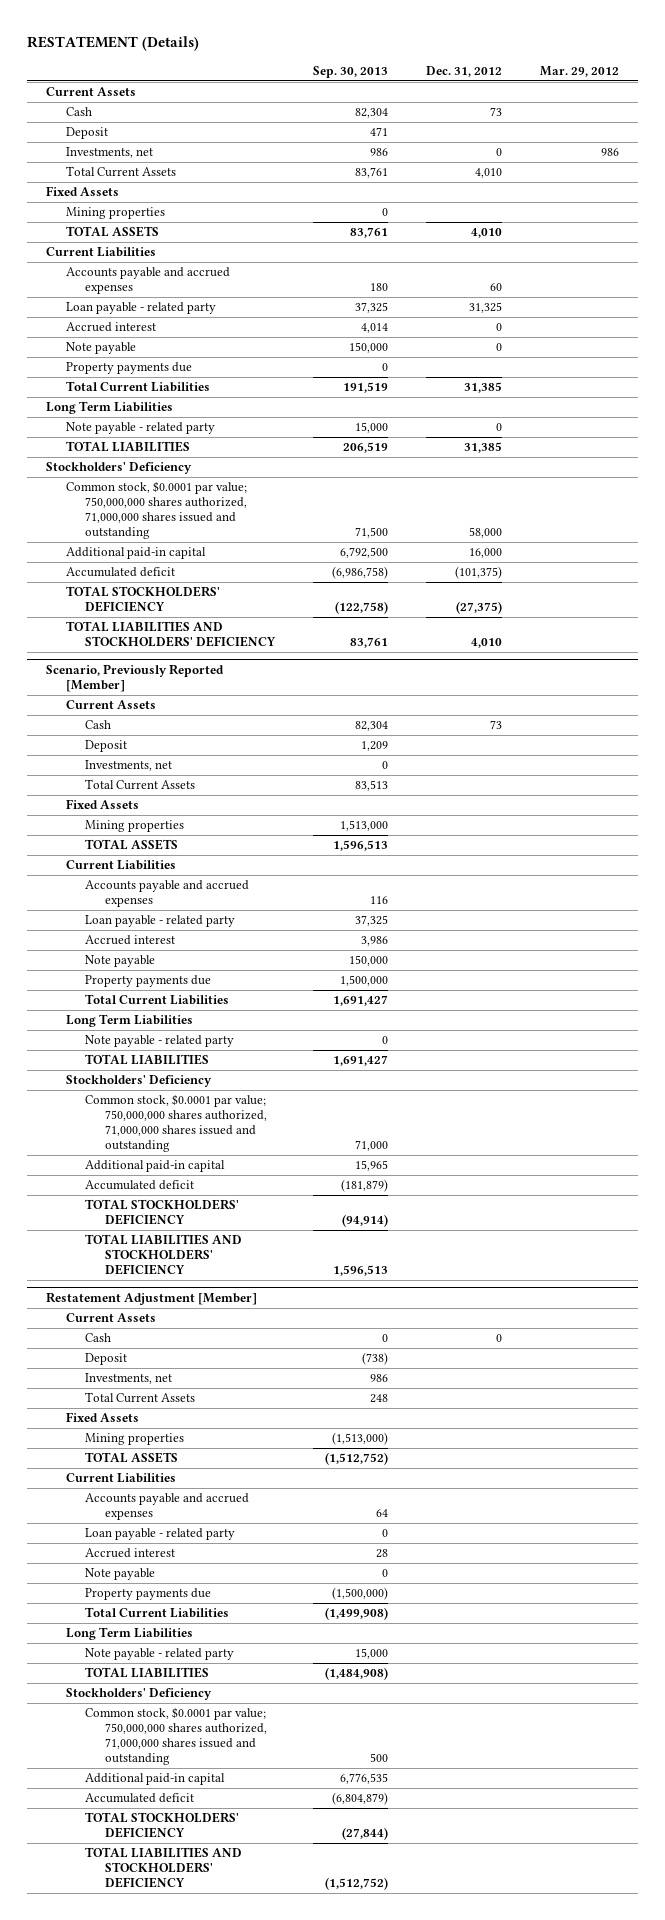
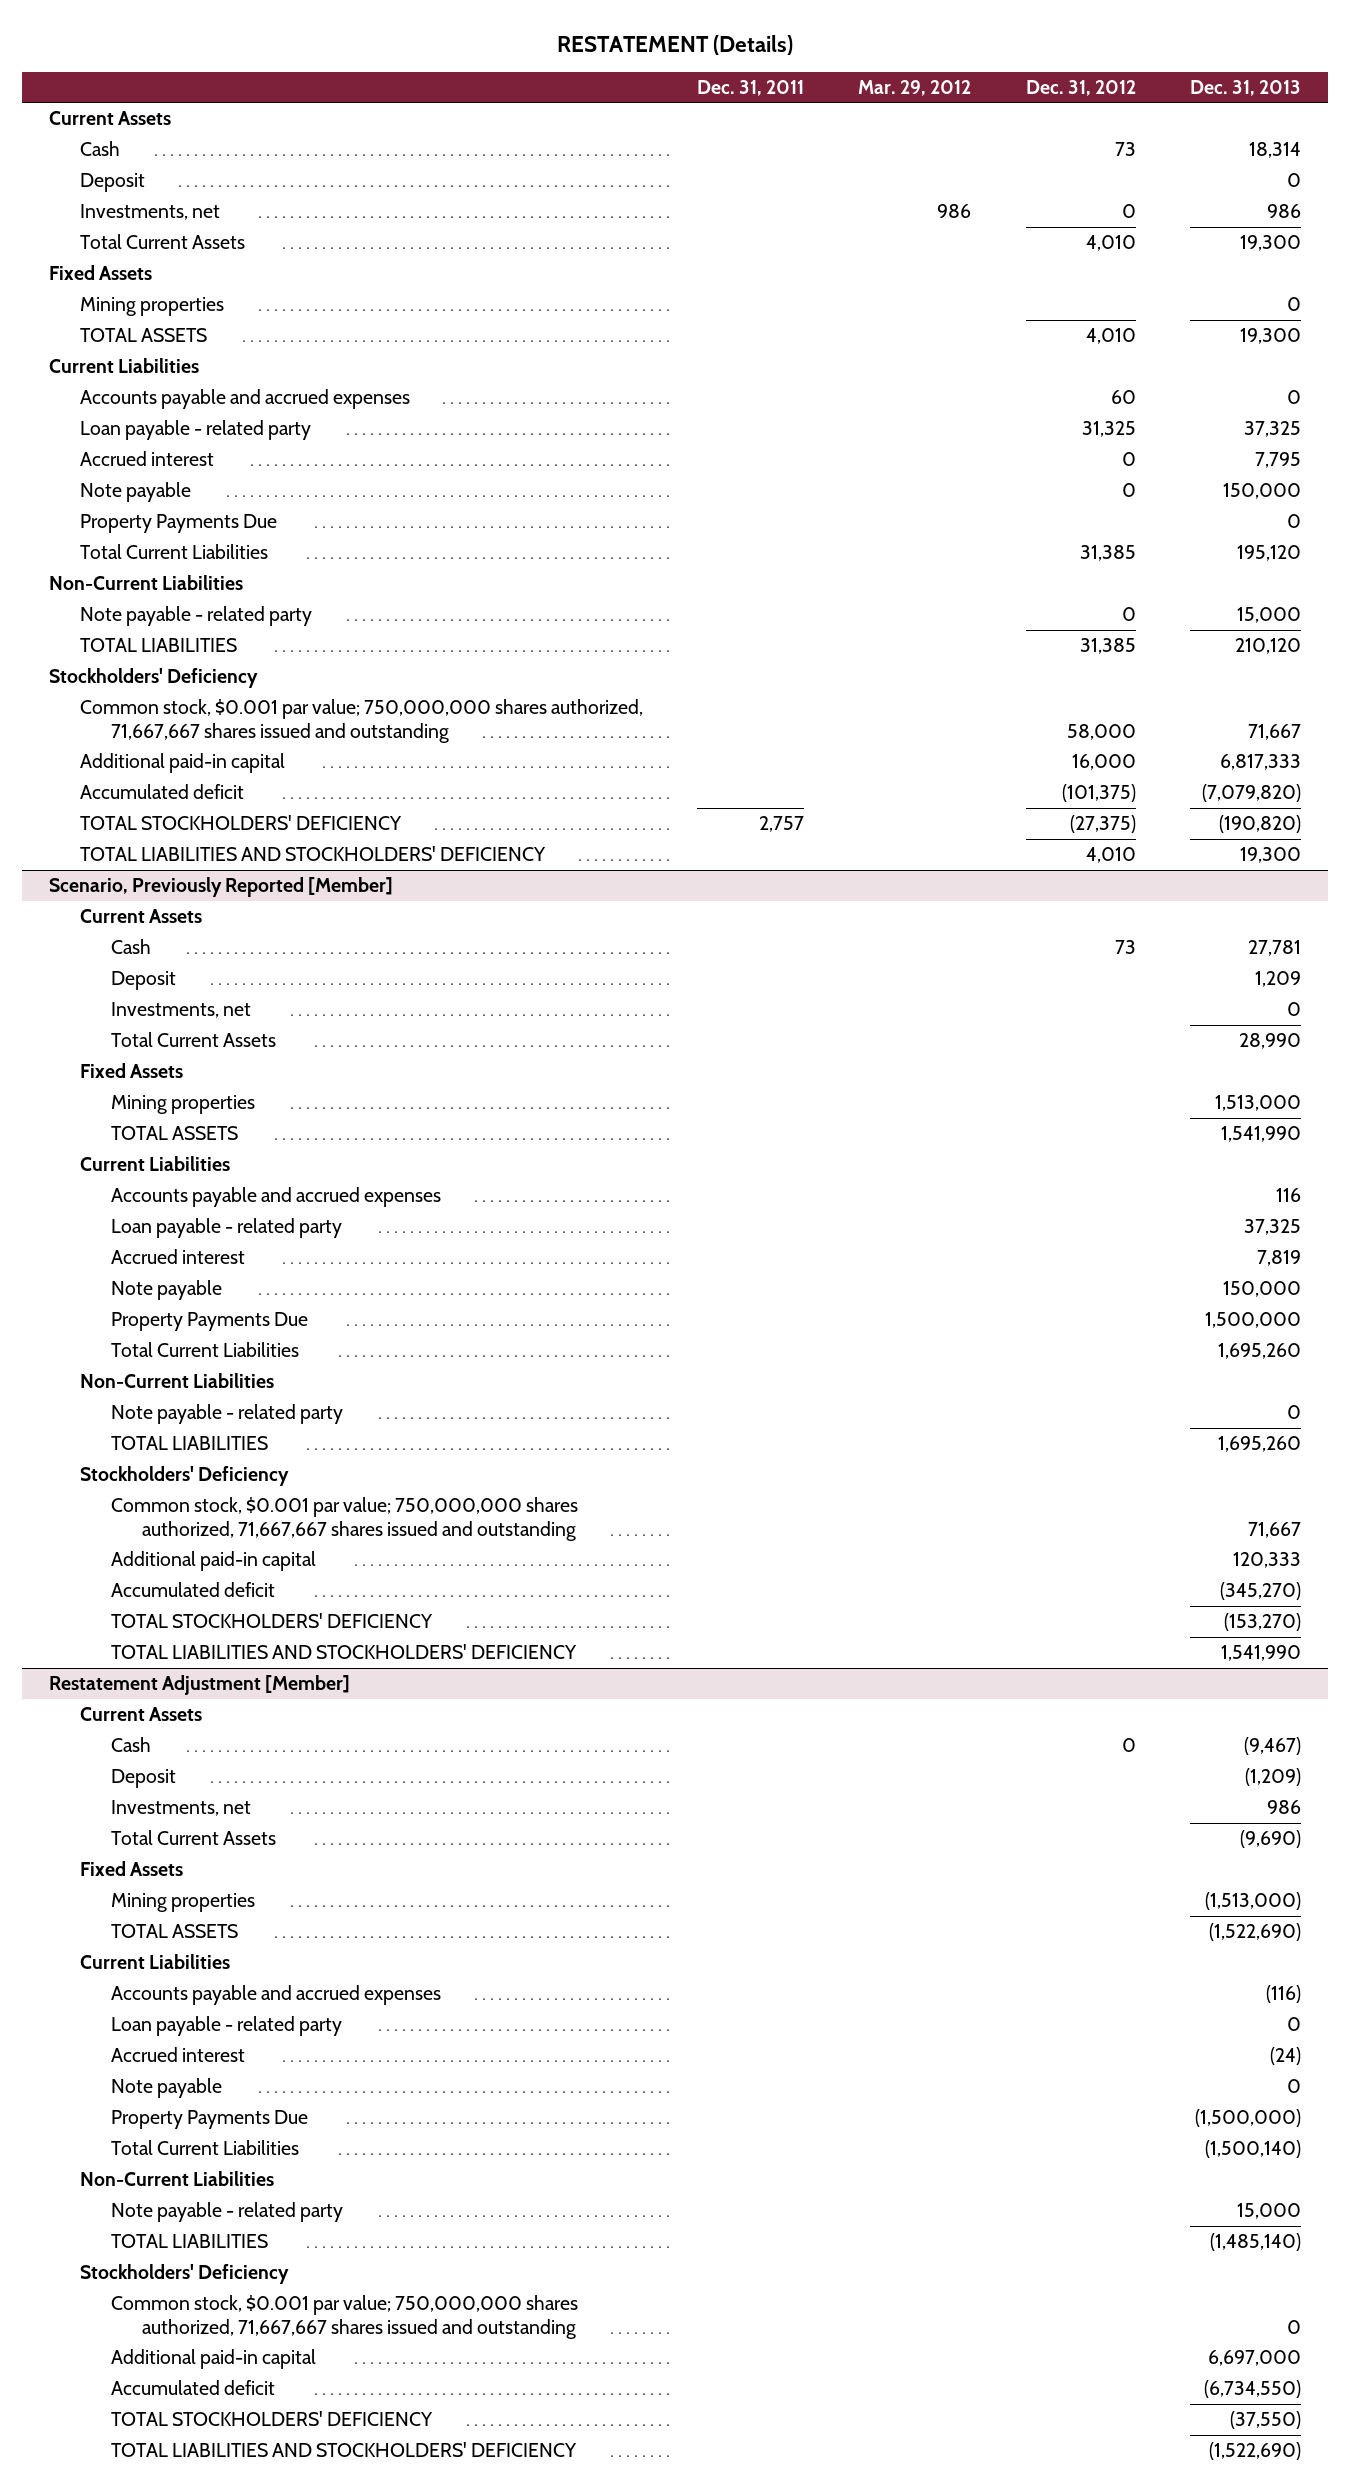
- | Sep. 30, 2013 | Dec. 31, 2012 | Mar. 29, 2012
+ | Dec. 31, 2011 | Mar. 29, 2012 | Dec. 31, 2012 | Dec. 31, 2013
- Property payments due | 0 | |
+ Property Payments Due | | | | 0
- Long Term Liabilities
+ Non-Current Liabilities
- Common stock, $0.0001 par value; 750,000,000 shares authorized, 71,000,000 shares issued and outstanding | 71,500 | 58,000 |
+ Common stock, $0.001 par value; 750,000,000 shares authorized, 71,667,667 shares issued and outstanding | | | 58,000 | 71,667
@ Scenario, Previously Reported [Member]
- Property payments due | 1,500,000 | |
+ Property Payments Due | | | | 1,500,000
- Long Term Liabilities
+ Non-Current Liabilities
- Common stock, $0.0001 par value; 750,000,000 shares authorized, 71,000,000 shares issued and outstanding | 71,000 | |
+ Common stock, $0.001 par value; 750,000,000 shares authorized, 71,667,667 shares issued and outstanding | | | | 71,667
@ Restatement Adjustment [Member]
- Property payments due | (1,500,000) | |
+ Property Payments Due | | | | (1,500,000)
- Long Term Liabilities
+ Non-Current Liabilities
- Common stock, $0.0001 par value; 750,000,000 shares authorized, 71,000,000 shares issued and outstanding | 500 | |
+ Common stock, $0.001 par value; 750,000,000 shares authorized, 71,667,667 shares issued and outstanding | | | | 0

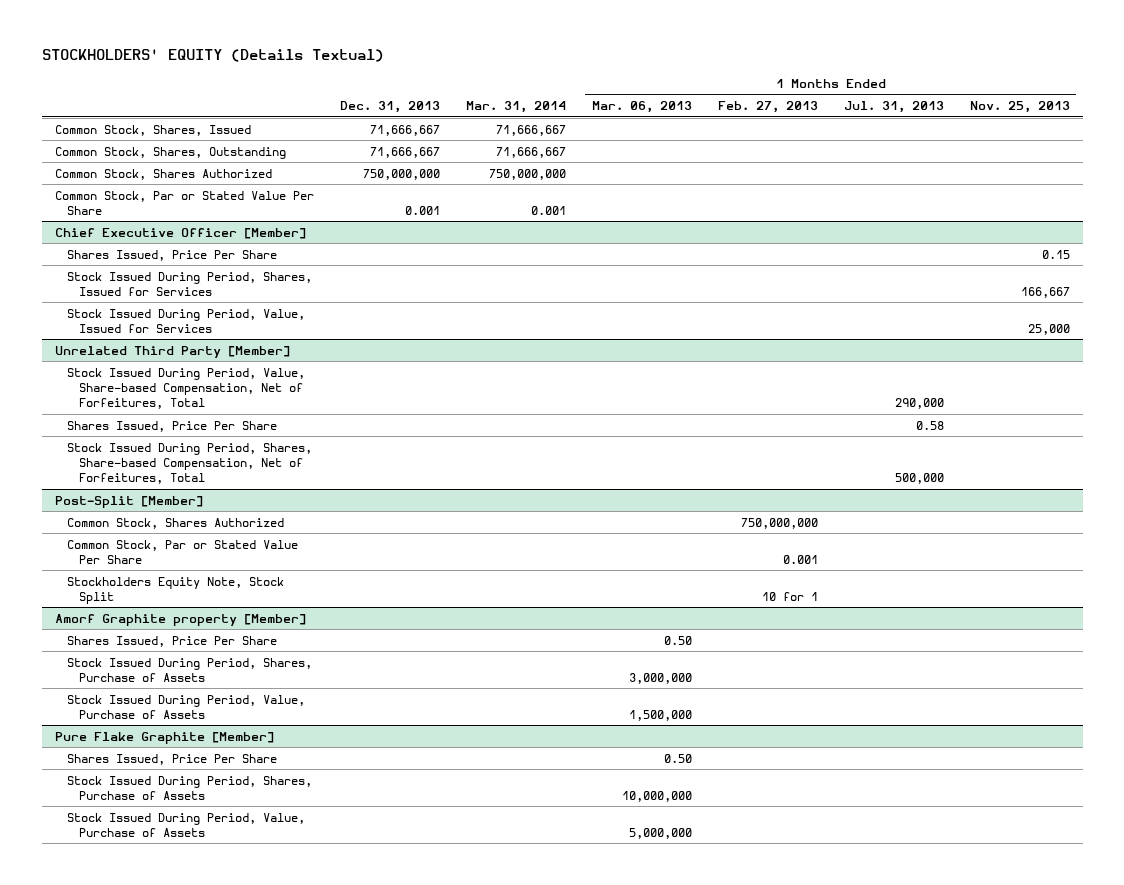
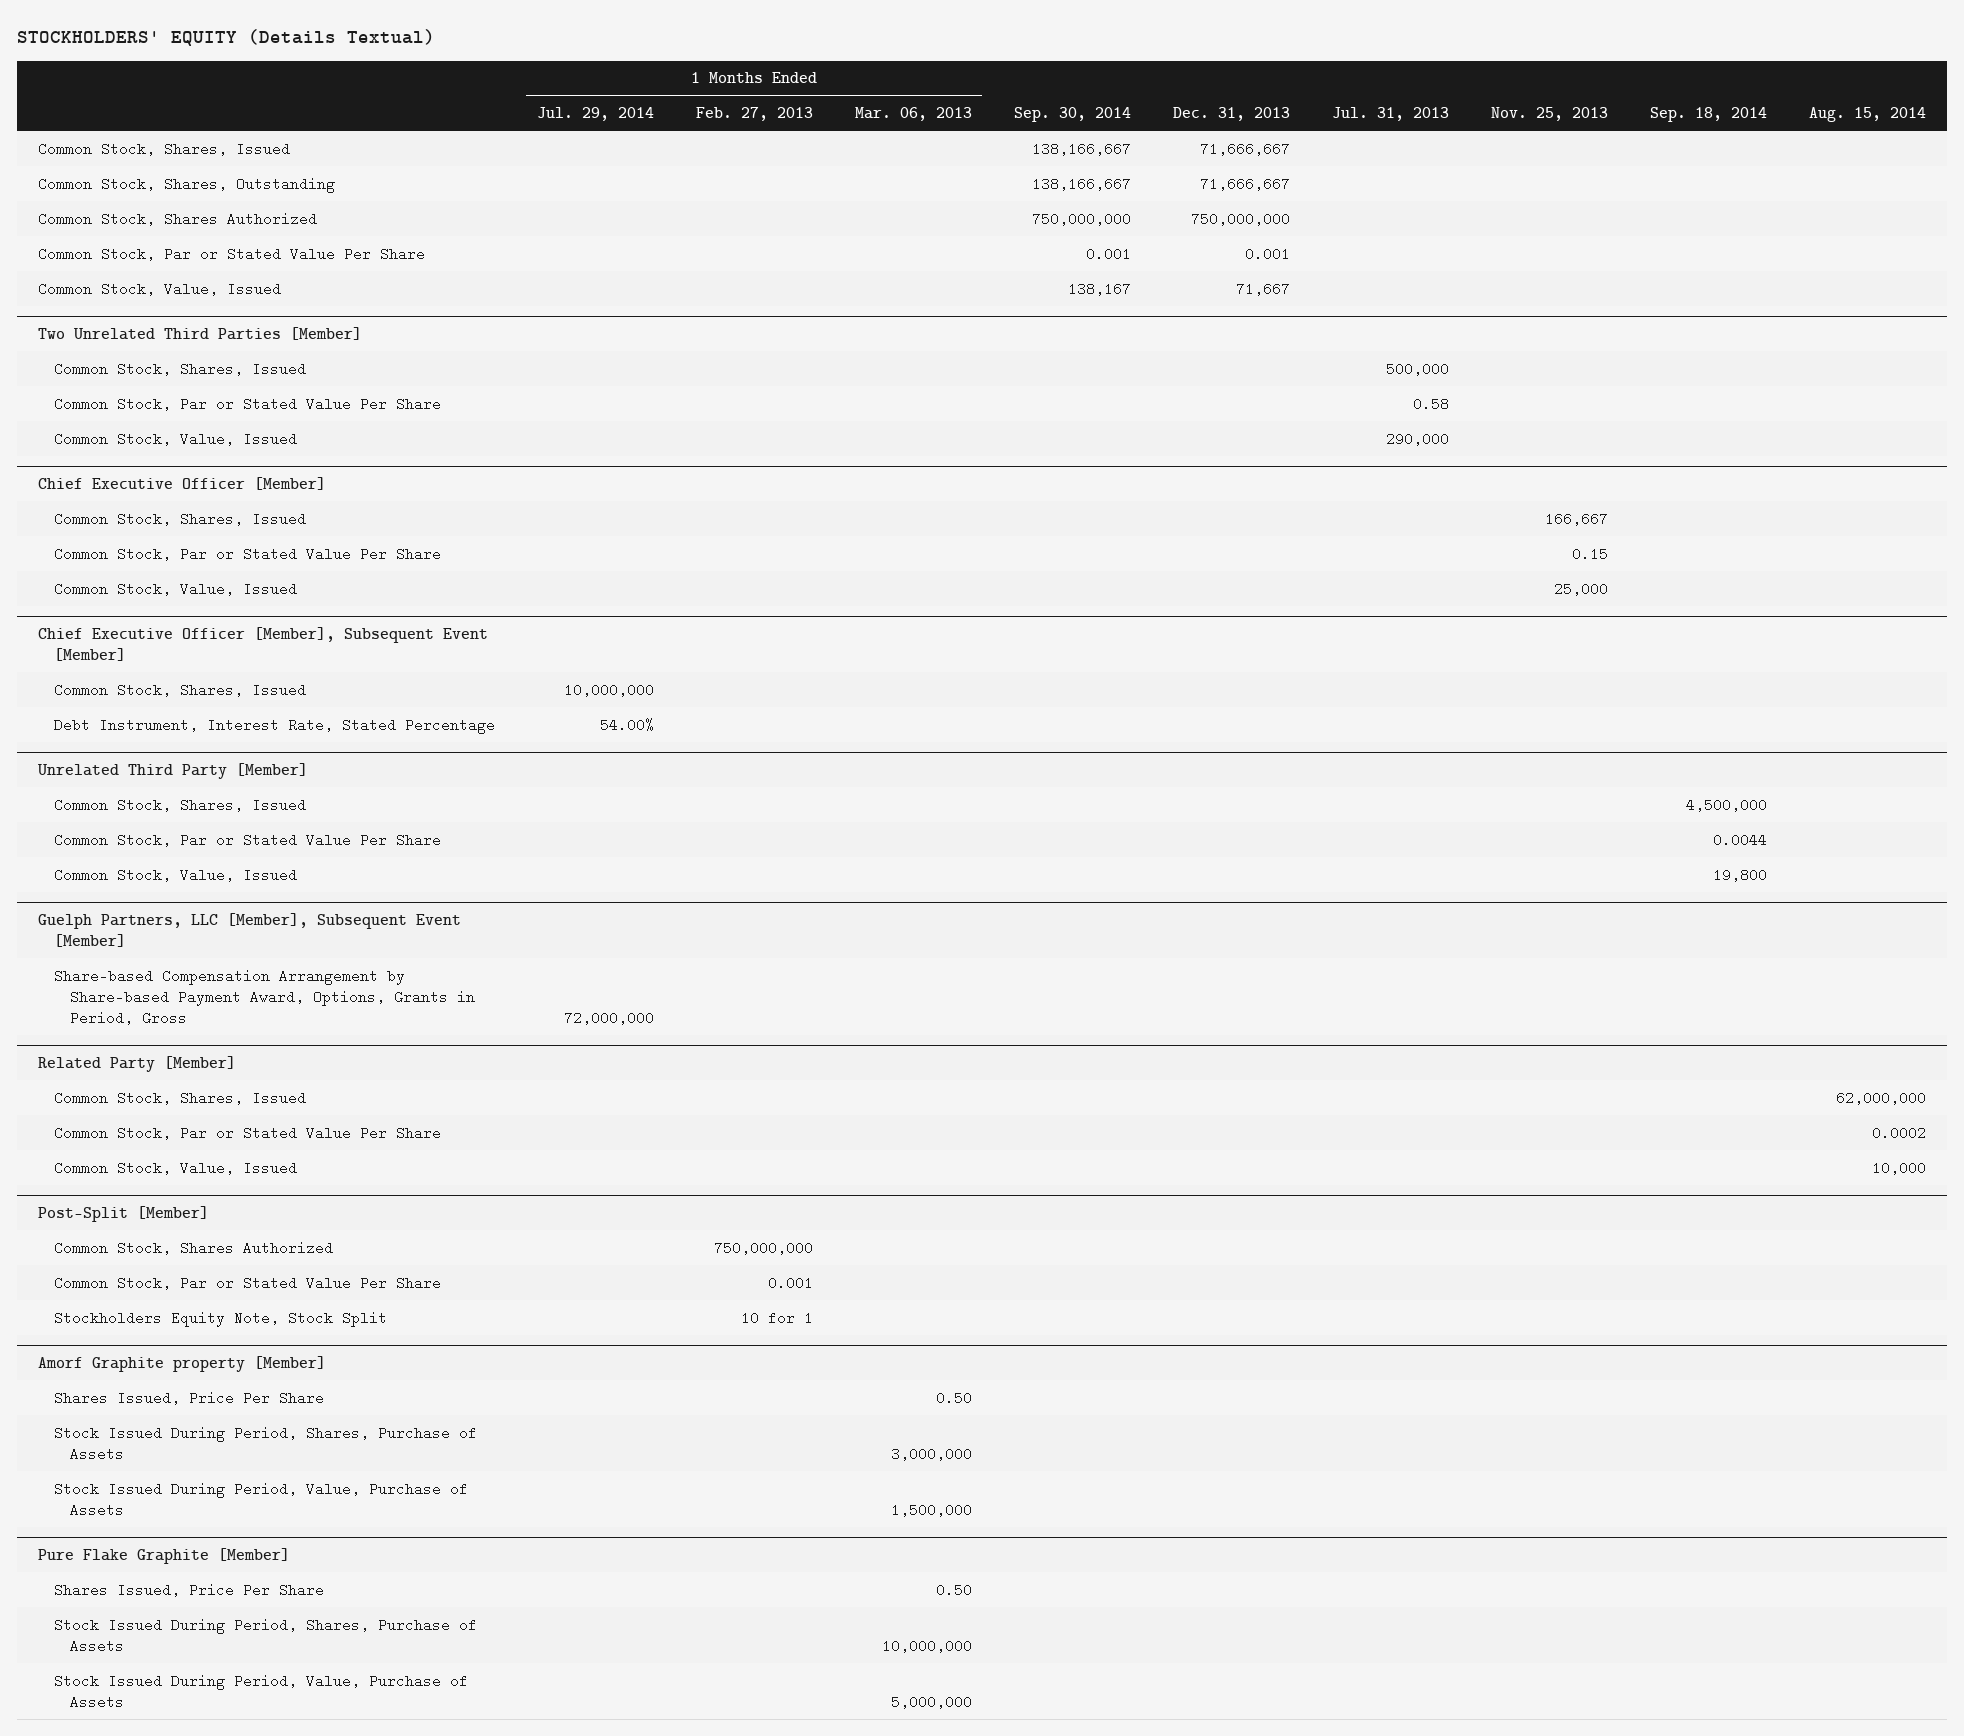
- | Dec. 31, 2013 | Mar. 31, 2014 | 1 Months Ended Mar. 06, 2013 | 1 Months Ended Feb. 27, 2013 | 1 Months Ended Jul. 31, 2013 | 1 Months Ended Nov. 25, 2013
+ | 1 Months Ended Jul. 29, 2014 | 1 Months Ended Feb. 27, 2013 | 1 Months Ended Mar. 06, 2013 | Sep. 30, 2014 | Dec. 31, 2013 | Jul. 31, 2013 | Nov. 25, 2013 | Sep. 18, 2014 | Aug. 15, 2014
+ Common Stock, Value, Issued | | | | 138,167 | 71,667 | | | |
+ Two Unrelated Third Parties [Member]
+ Common Stock, Shares, Issued | | | | | | 500,000 | | |
+ Common Stock, Par or Stated Value Per Share | | | | | | 0.58 | | |
+ Common Stock, Value, Issued | | | | | | 290,000 | | |
@ Chief Executive Officer [Member]
- Shares Issued, Price Per Share | | | | | | 0.15
- Stock Issued During Period, Shares, Issued for Services | | | | | | 166,667
- Stock Issued During Period, Value, Issued for Services | | | | | | 25,000
+ Common Stock, Shares, Issued | | | | | | | 166,667 | |
+ Common Stock, Par or Stated Value Per Share | | | | | | | 0.15 | |
+ Common Stock, Value, Issued | | | | | | | 25,000 | |
+ Chief Executive Officer [Member], Subsequent Event [Member]
+ Common Stock, Shares, Issued | 10,000,000 | | | | | | | |
+ Debt Instrument, Interest Rate, Stated Percentage | 54.00% | | | | | | | |
@ Unrelated Third Party [Member]
- Stock Issued During Period, Value, Share-based Compensation, Net of Forfeitures, Total | | | | | 290,000 |
- Shares Issued, Price Per Share | | | | | 0.58 |
- Stock Issued During Period, Shares, Share-based Compensation, Net of Forfeitures, Total | | | | | 500,000 |
+ Common Stock, Shares, Issued | | | | | | | | 4,500,000 |
+ Common Stock, Par or Stated Value Per Share | | | | | | | | 0.0044 |
+ Common Stock, Value, Issued | | | | | | | | 19,800 |
+ Guelph Partners, LLC [Member], Subsequent Event [Member]
+ Share-based Compensation Arrangement by Share-based Payment Award, Options, Grants in Period, Gross | 72,000,000 | | | | | | | |
+ Related Party [Member]
+ Common Stock, Shares, Issued | | | | | | | | | 62,000,000
+ Common Stock, Par or Stated Value Per Share | | | | | | | | | 0.0002
+ Common Stock, Value, Issued | | | | | | | | | 10,000

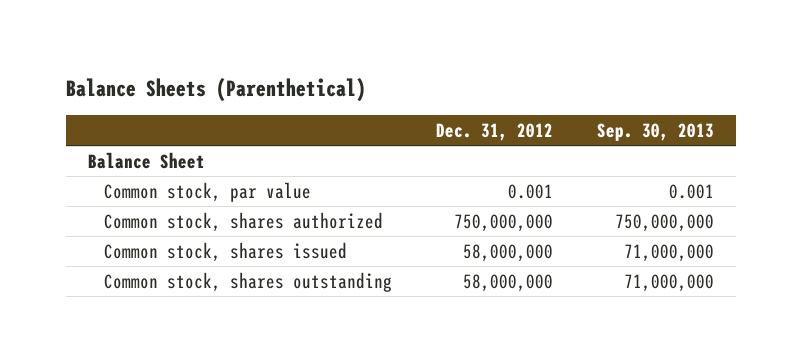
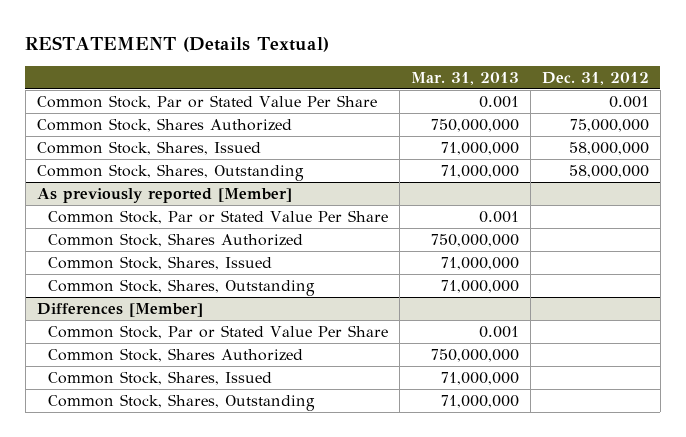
- Balance Sheets (Parenthetical)
+ RESTATEMENT (Details Textual)
- | Dec. 31, 2012 | Sep. 30, 2013
+ | Mar. 31, 2013 | Dec. 31, 2012
- Balance Sheet
- Common stock, par value | 0.001 | 0.001
- Common stock, shares authorized | 750,000,000 | 750,000,000
- Common stock, shares issued | 58,000,000 | 71,000,000
- Common stock, shares outstanding | 58,000,000 | 71,000,000
+ Common Stock, Par or Stated Value Per Share | 0.001 | 0.001
+ Common Stock, Shares Authorized | 750,000,000 | 75,000,000
+ Common Stock, Shares, Issued | 71,000,000 | 58,000,000
+ Common Stock, Shares, Outstanding | 71,000,000 | 58,000,000
+ As previously reported [Member]
+ Common Stock, Par or Stated Value Per Share | 0.001 |
+ Common Stock, Shares Authorized | 750,000,000 |
+ Common Stock, Shares, Issued | 71,000,000 |
+ Common Stock, Shares, Outstanding | 71,000,000 |
+ Differences [Member]
+ Common Stock, Par or Stated Value Per Share | 0.001 |
+ Common Stock, Shares Authorized | 750,000,000 |
+ Common Stock, Shares, Issued | 71,000,000 |
+ Common Stock, Shares, Outstanding | 71,000,000 |

